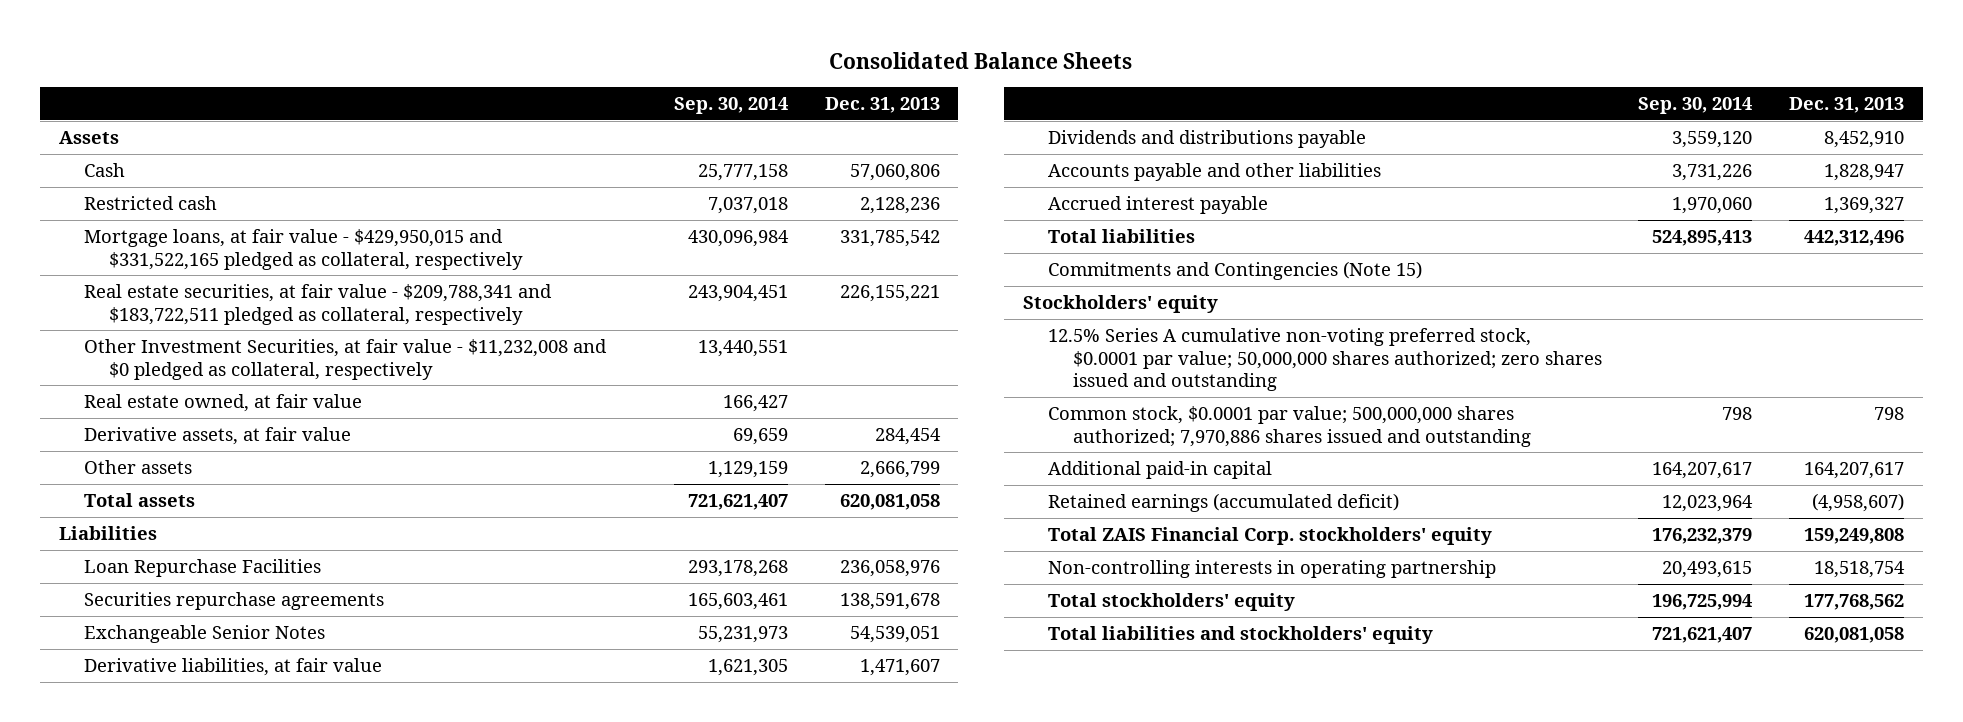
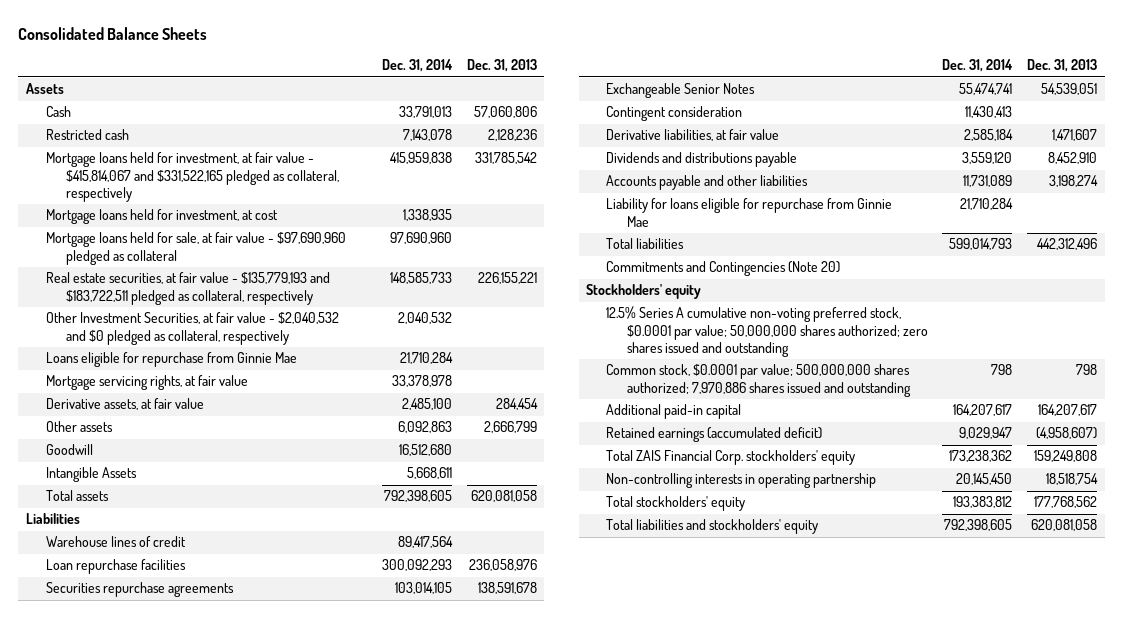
- | Sep. 30, 2014 | Dec. 31, 2013
+ | Dec. 31, 2014 | Dec. 31, 2013
- Mortgage loans, at fair value - $429,950,015 and $331,522,165 pledged as collateral, respectively | 430,096,984 | 331,785,542
- Real estate securities, at fair value - $209,788,341 and $183,722,511 pledged as collateral, respectively | 243,904,451 | 226,155,221
- Other Investment Securities, at fair value - $11,232,008 and $0 pledged as collateral, respectively | 13,440,551 |
- Real estate owned, at fair value | 166,427 |
+ Mortgage loans held for investment, at fair value - $415,814,067 and $331,522,165 pledged as collateral, respectively | 415,959,838 | 331,785,542
+ Mortgage loans held for investment, at cost | 1,338,935 |
+ Mortgage loans held for sale, at fair value - $97,690,960 pledged as collateral | 97,690,960 |
+ Real estate securities, at fair value - $135,779,193 and $183,722,511 pledged as collateral, respectively | 148,585,733 | 226,155,221
+ Other Investment Securities, at fair value - $2,040,532 and $0 pledged as collateral, respectively | 2,040,532 |
+ Loans eligible for repurchase from Ginnie Mae | 21,710,284 |
+ Mortgage servicing rights, at fair value | 33,378,978 |
+ Goodwill | 16,512,680 |
+ Intangible Assets | 5,668,611 |
- Loan Repurchase Facilities | 293,178,268 | 236,058,976
+ Warehouse lines of credit | 89,417,564 |
+ Loan repurchase facilities | 300,092,293 | 236,058,976
+ Contingent consideration | 11,430,413 |
- Accounts payable and other liabilities | 3,731,226 | 1,828,947
- Accrued interest payable | 1,970,060 | 1,369,327
+ Accounts payable and other liabilities | 11,731,089 | 3,198,274
+ Liability for loans eligible for repurchase from Ginnie Mae | 21,710,284 |
- Commitments and Contingencies (Note 15)
+ Commitments and Contingencies (Note 20)

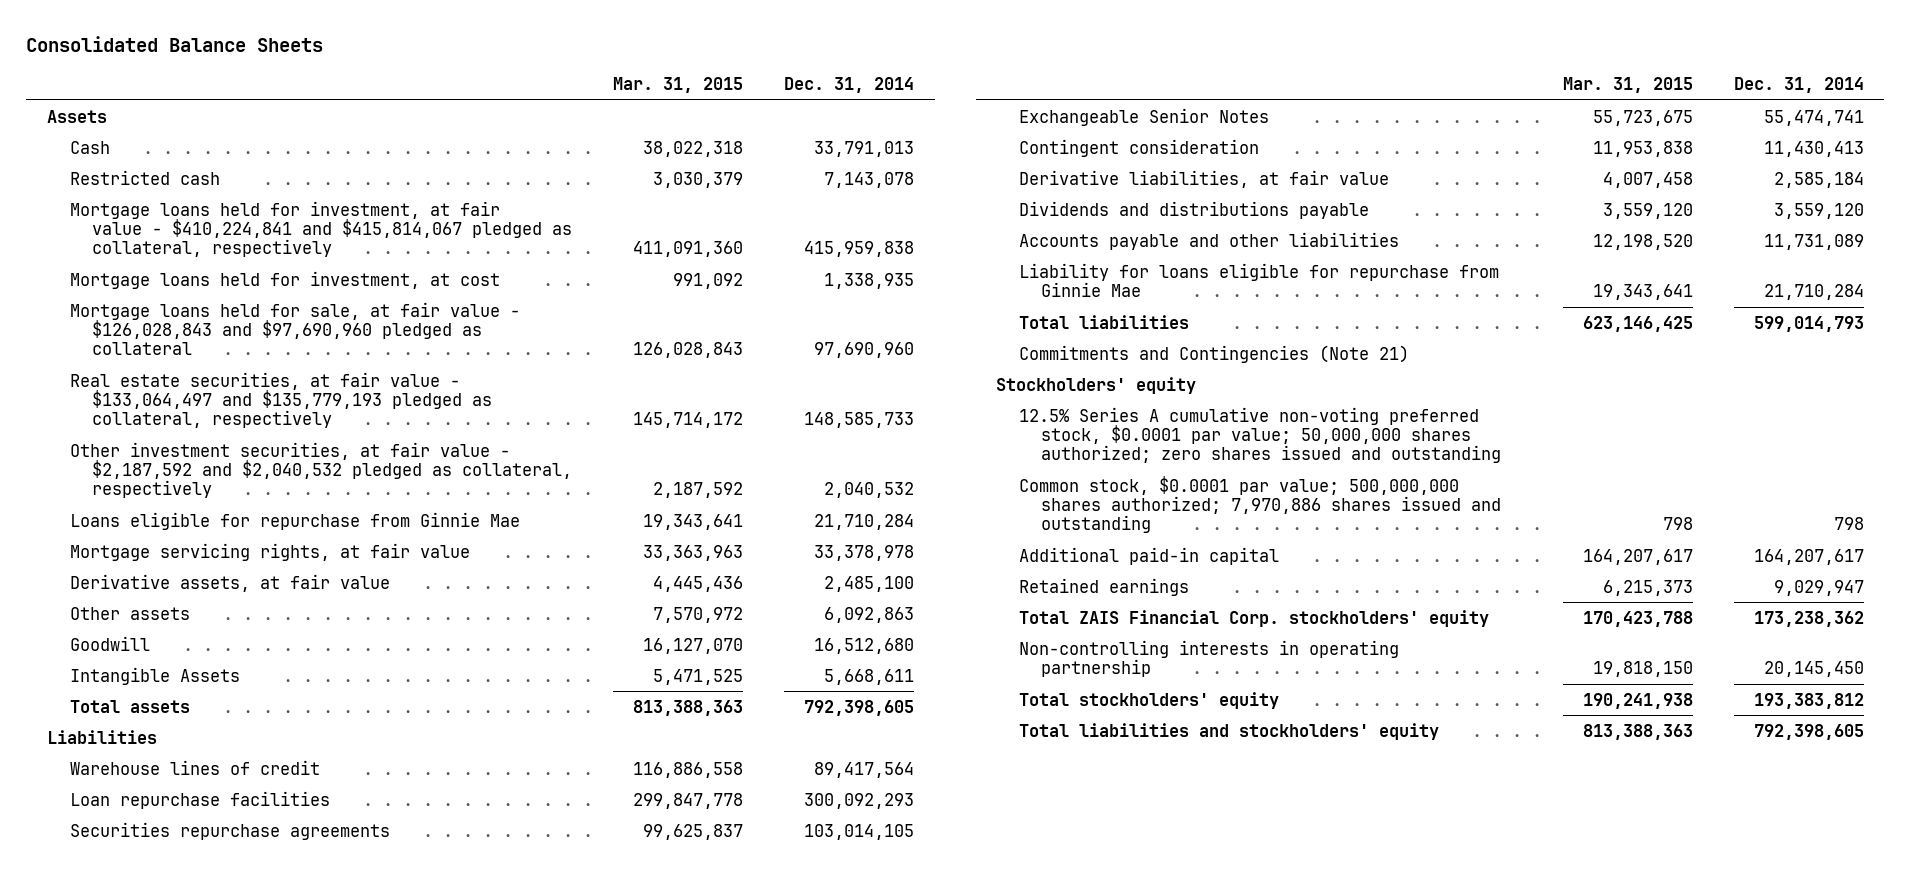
- | Dec. 31, 2014 | Dec. 31, 2013
+ | Mar. 31, 2015 | Dec. 31, 2014
- Mortgage loans held for investment, at fair value - $415,814,067 and $331,522,165 pledged as collateral, respectively | 415,959,838 | 331,785,542
+ Mortgage loans held for investment, at fair value - $410,224,841 and $415,814,067 pledged as collateral, respectively | 411,091,360 | 415,959,838
- Mortgage loans held for sale, at fair value - $97,690,960 pledged as collateral | 97,690,960 |
- Real estate securities, at fair value - $135,779,193 and $183,722,511 pledged as collateral, respectively | 148,585,733 | 226,155,221
- Other Investment Securities, at fair value - $2,040,532 and $0 pledged as collateral, respectively | 2,040,532 |
+ Mortgage loans held for sale, at fair value - $126,028,843 and $97,690,960 pledged as collateral | 126,028,843 | 97,690,960
+ Real estate securities, at fair value - $133,064,497 and $135,779,193 pledged as collateral, respectively | 145,714,172 | 148,585,733
+ Other investment securities, at fair value - $2,187,592 and $2,040,532 pledged as collateral, respectively | 2,187,592 | 2,040,532
- Commitments and Contingencies (Note 20)
+ Commitments and Contingencies (Note 21)
- Retained earnings (accumulated deficit) | 9,029,947 | (4,958,607)
+ Retained earnings | 6,215,373 | 9,029,947

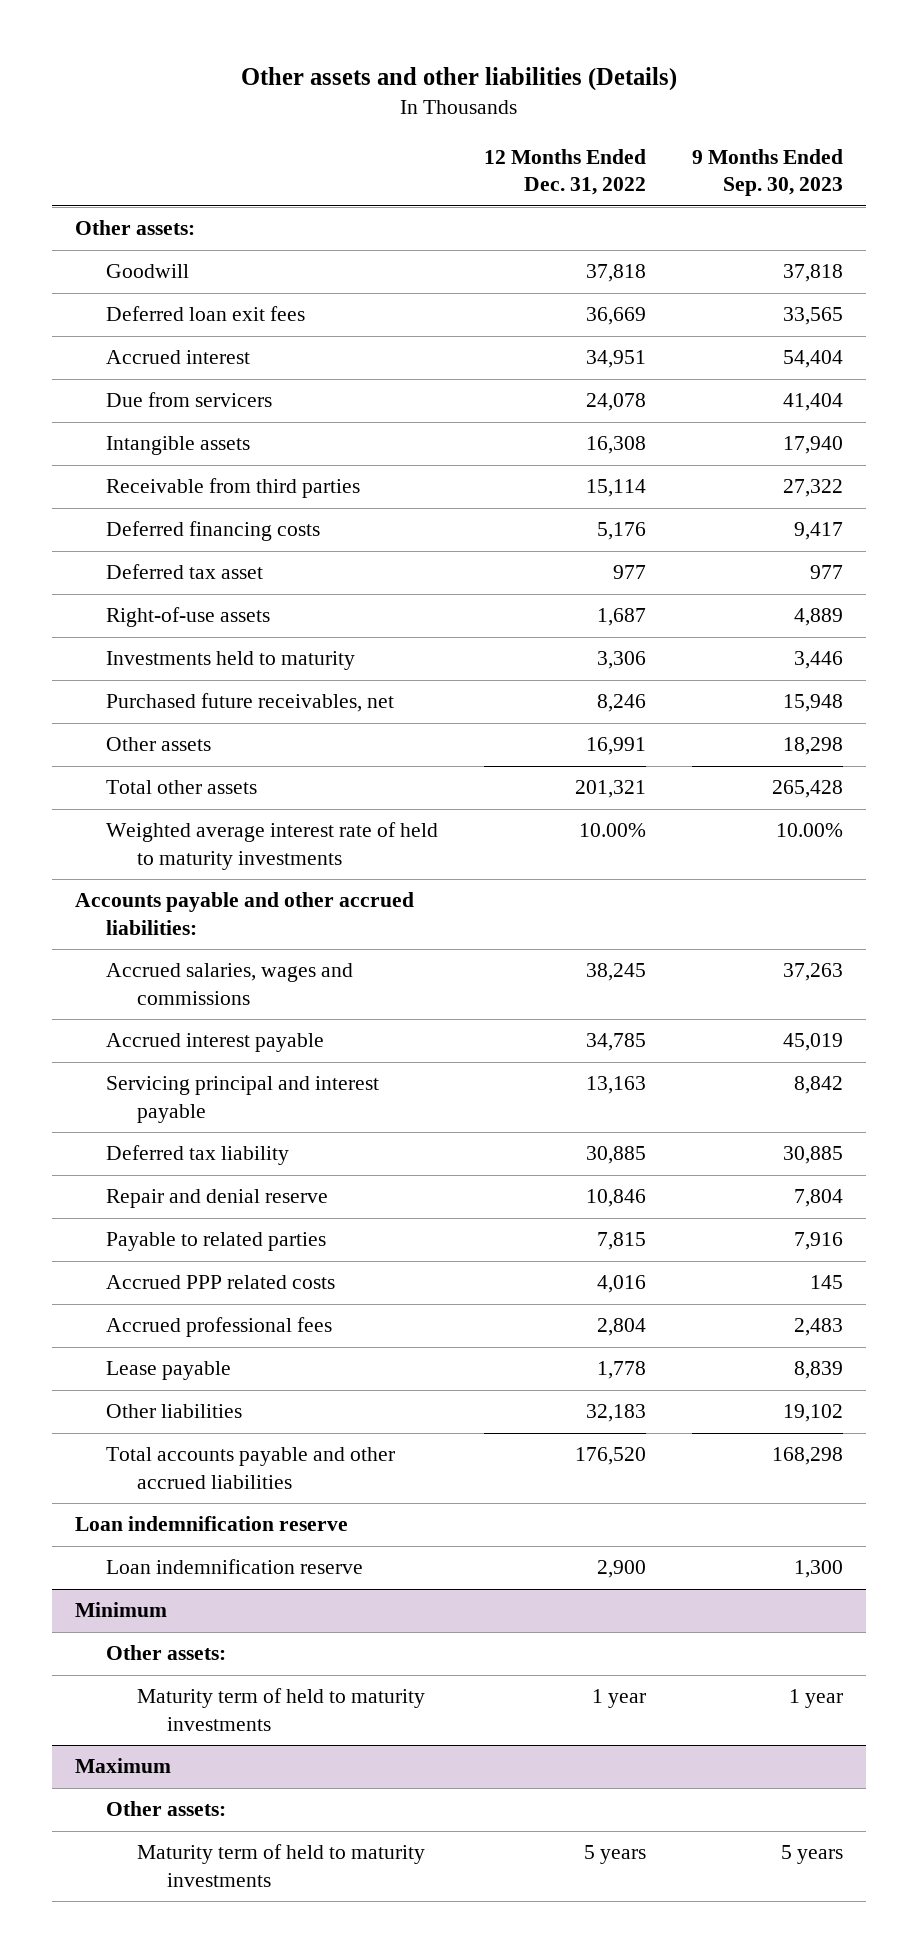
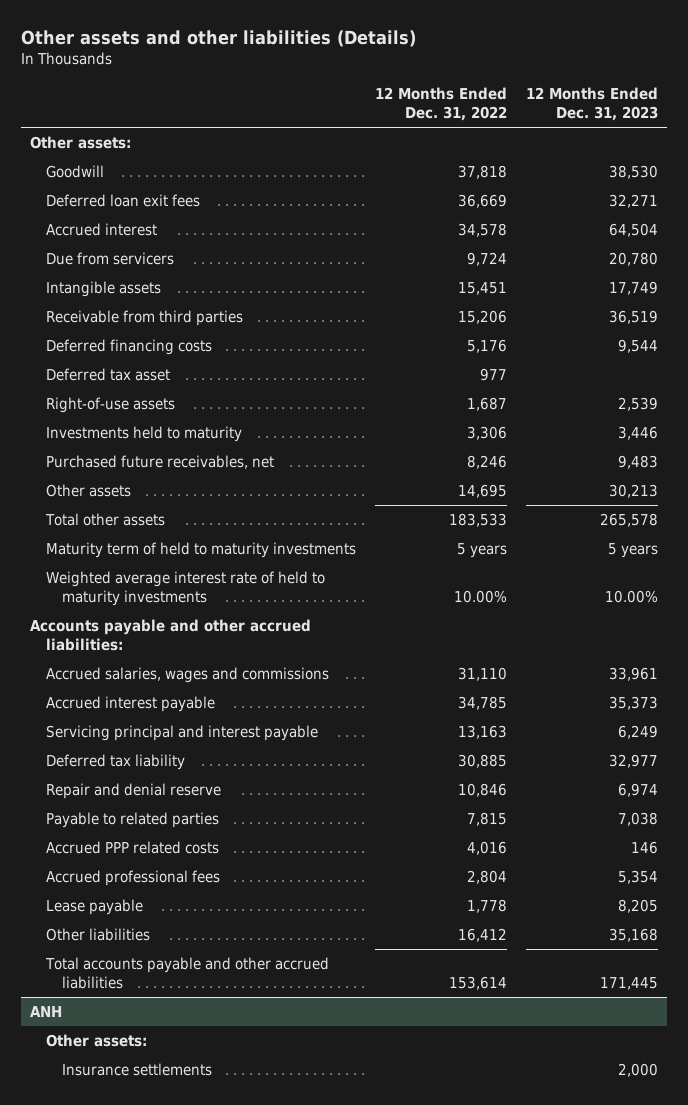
- | 12 Months Ended Dec. 31, 2022 | 9 Months Ended Sep. 30, 2023
+ | 12 Months Ended Dec. 31, 2022 | 12 Months Ended Dec. 31, 2023
- Accrued interest | 34,951 | 54,404
- Due from servicers | 24,078 | 41,404
- Intangible assets | 16,308 | 17,940
- Receivable from third parties | 15,114 | 27,322
+ Accrued interest | 34,578 | 64,504
+ Due from servicers | 9,724 | 20,780
+ Intangible assets | 15,451 | 17,749
+ Receivable from third parties | 15,206 | 36,519
- Other assets | 16,991 | 18,298
- Total other assets | 201,321 | 265,428
+ Other assets | 14,695 | 30,213
+ Total other assets | 183,533 | 265,578
+ Maturity term of held to maturity investments | 5 years | 5 years
- Accrued salaries, wages and commissions | 38,245 | 37,263
+ Accrued salaries, wages and commissions | 31,110 | 33,961
- Other liabilities | 32,183 | 19,102
- Total accounts payable and other accrued liabilities | 176,520 | 168,298
- Loan indemnification reserve
- Loan indemnification reserve | 2,900 | 1,300
- Minimum
- Other assets:
- Maturity term of held to maturity investments | 1 year | 1 year
- Maximum
+ Other liabilities | 16,412 | 35,168
+ Total accounts payable and other accrued liabilities | 153,614 | 171,445
+ ANH
- Maturity term of held to maturity investments | 5 years | 5 years
+ Insurance settlements | | 2,000

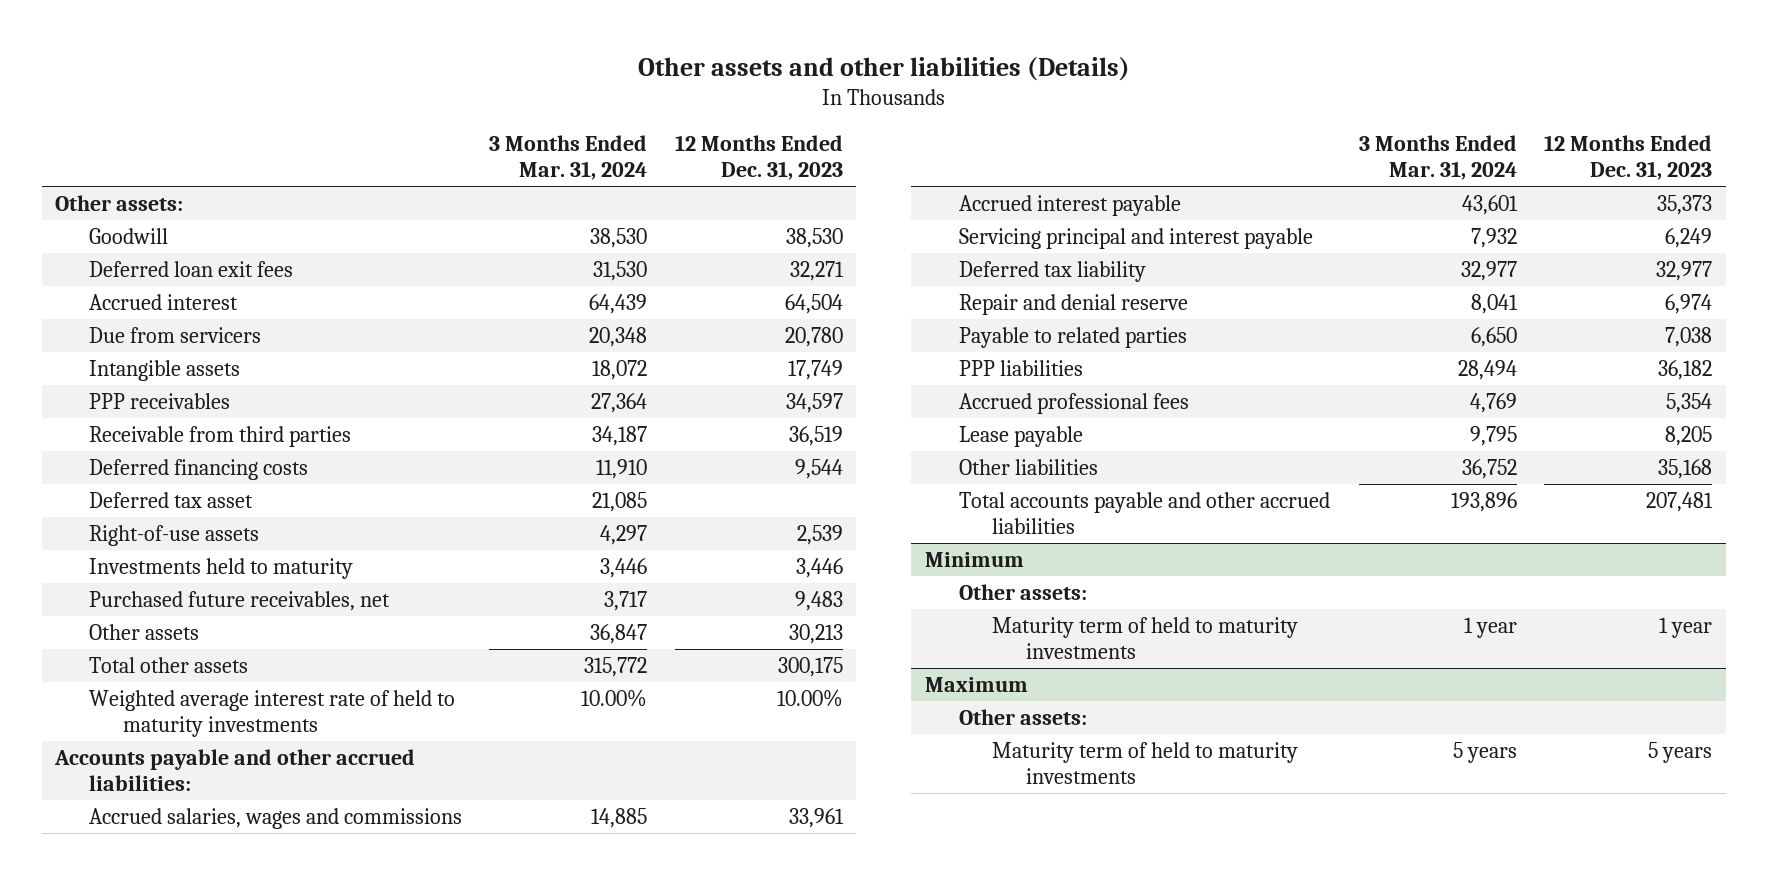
- | 12 Months Ended Dec. 31, 2022 | 12 Months Ended Dec. 31, 2023
+ | 3 Months Ended Mar. 31, 2024 | 12 Months Ended Dec. 31, 2023
+ PPP receivables | 27,364 | 34,597
- Total other assets | 183,533 | 265,578
- Maturity term of held to maturity investments | 5 years | 5 years
+ Total other assets | 315,772 | 300,175
- Accrued PPP related costs | 4,016 | 146
+ PPP liabilities | 28,494 | 36,182
- Total accounts payable and other accrued liabilities | 153,614 | 171,445
- ANH
+ Total accounts payable and other accrued liabilities | 193,896 | 207,481
+ Minimum
- Insurance settlements | | 2,000
+ Maturity term of held to maturity investments | 1 year | 1 year
+ Maximum
+ Other assets:
+ Maturity term of held to maturity investments | 5 years | 5 years

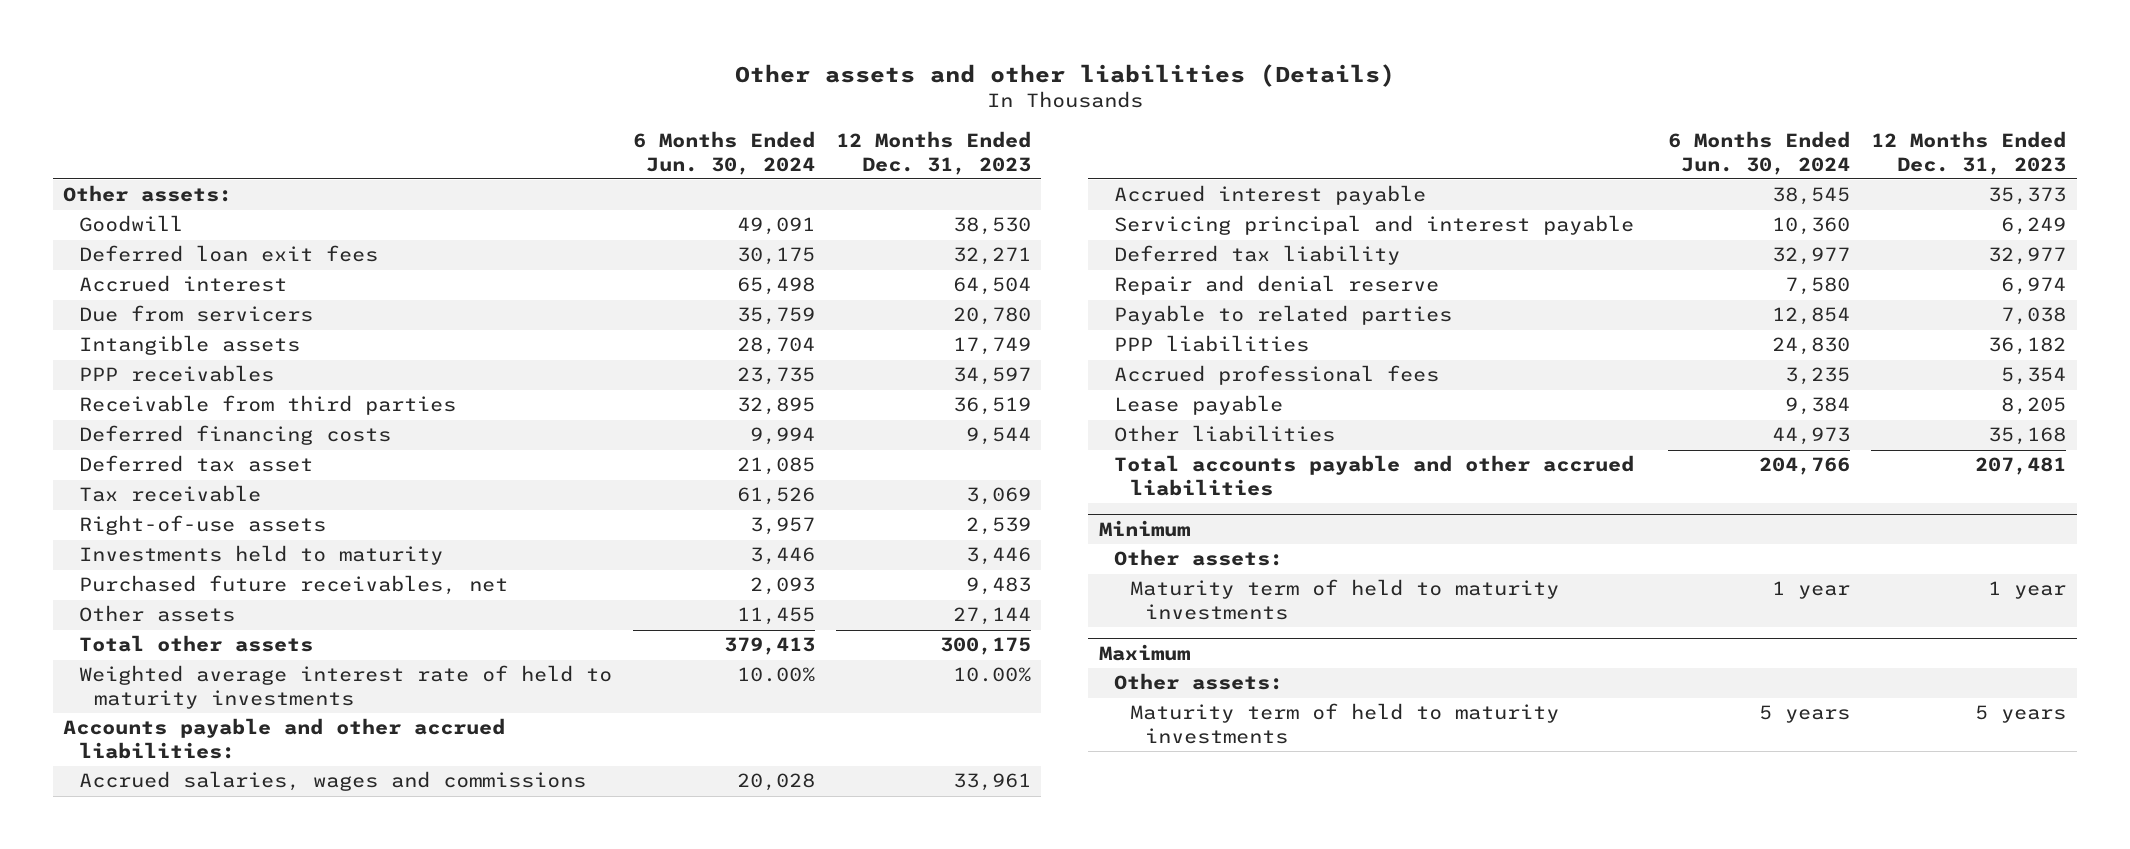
- | 3 Months Ended Mar. 31, 2024 | 12 Months Ended Dec. 31, 2023
+ | 6 Months Ended Jun. 30, 2024 | 12 Months Ended Dec. 31, 2023
+ Tax receivable | 61,526 | 3,069
- Other assets | 36,847 | 30,213
+ Other assets | 11,455 | 27,144

